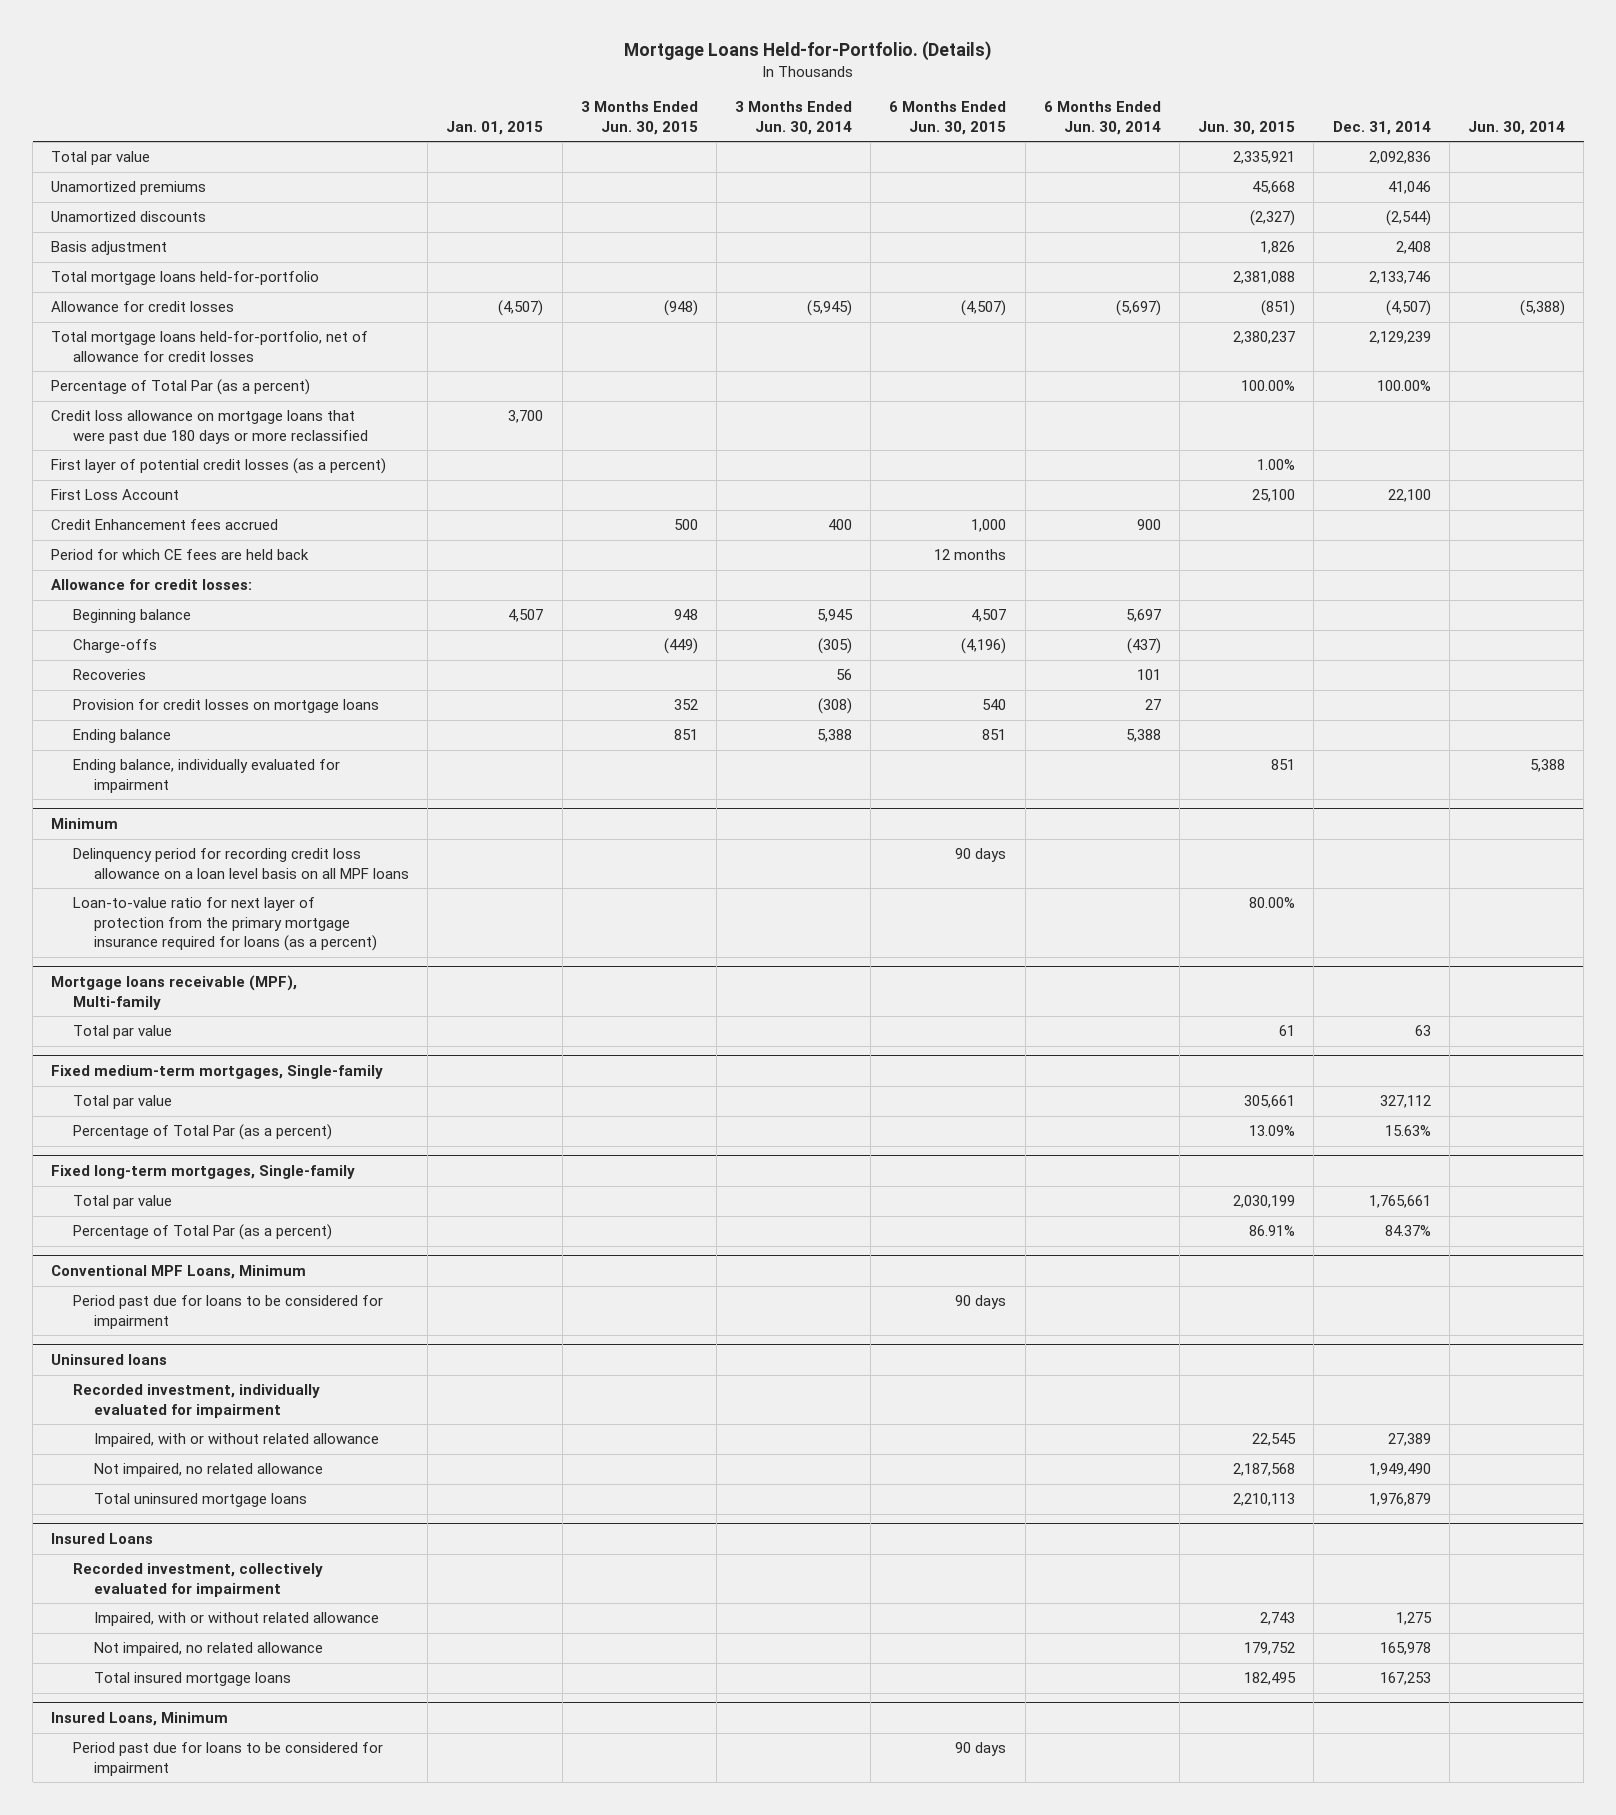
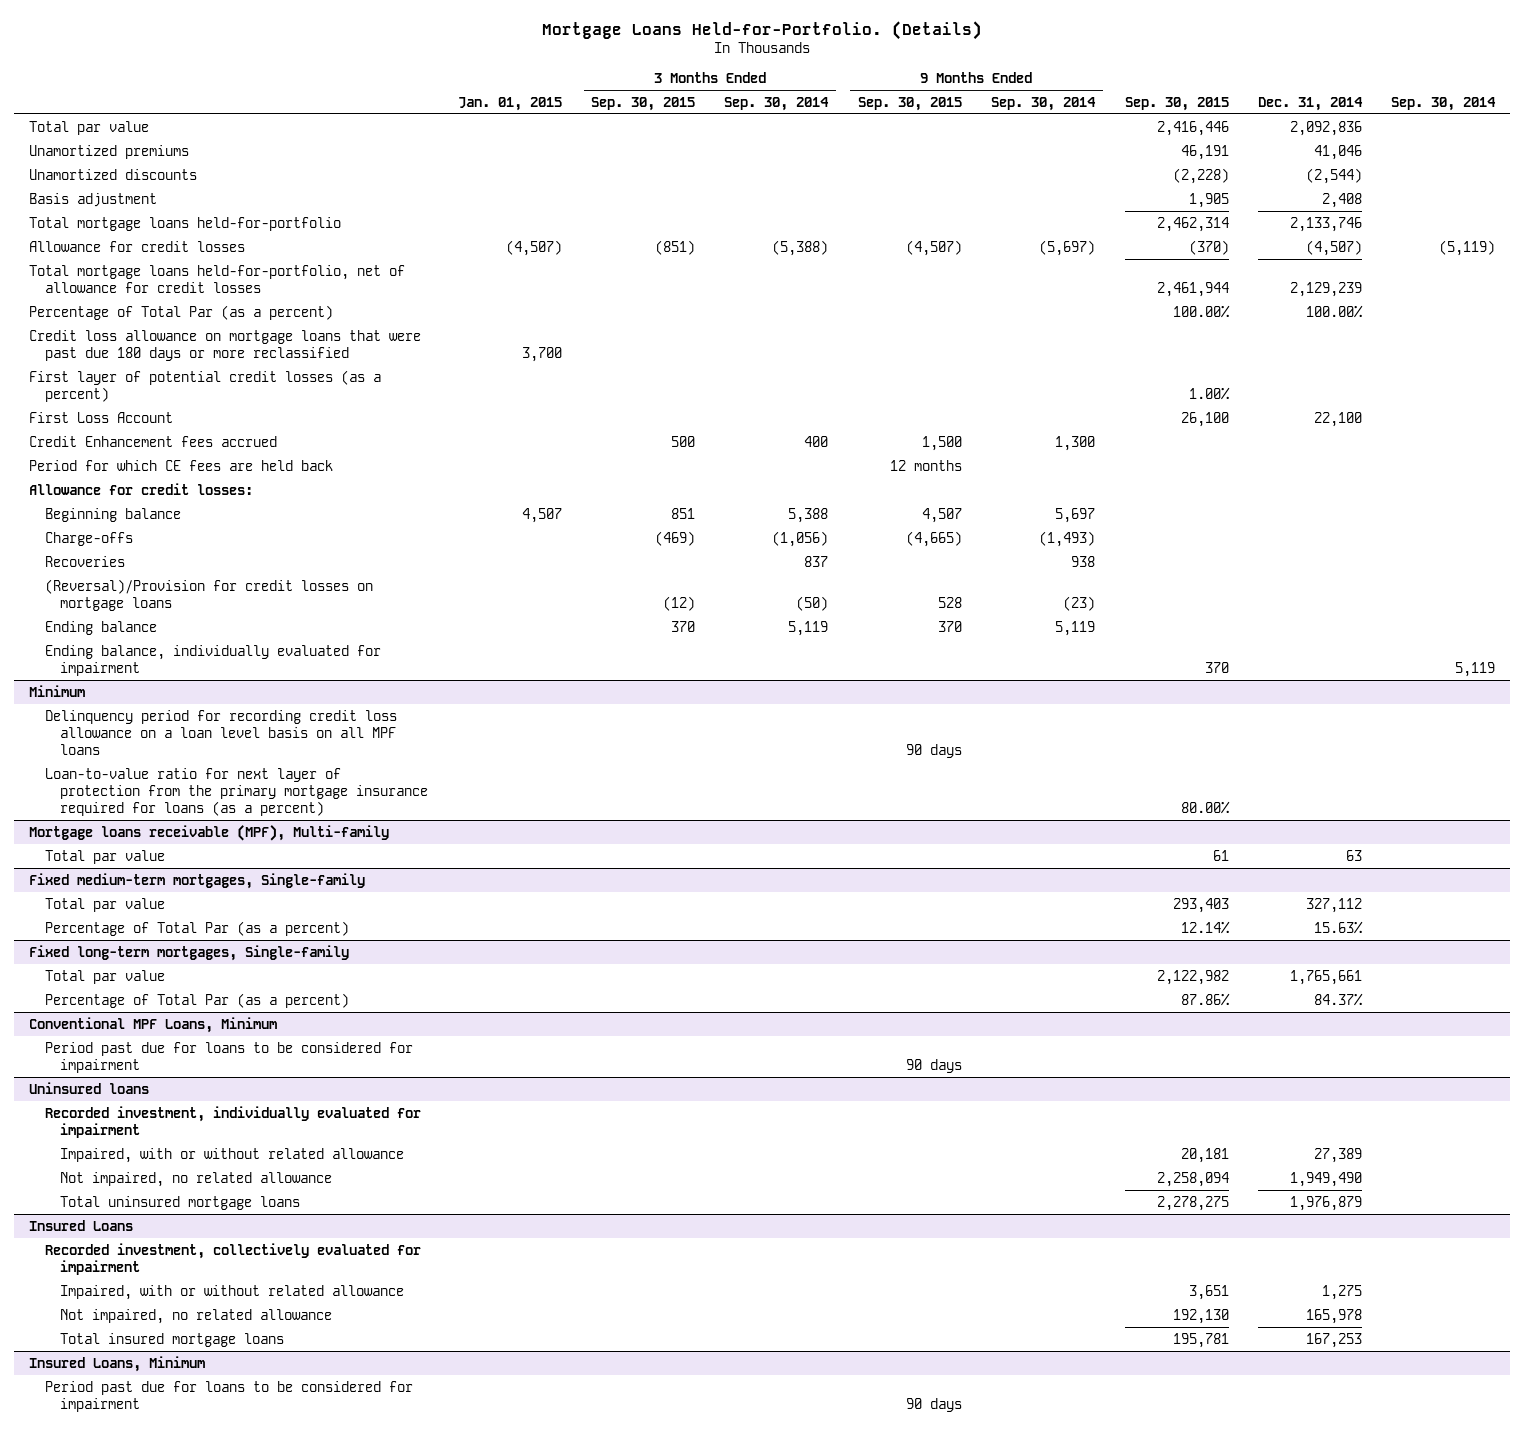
- | Jan. 01, 2015 | 3 Months Ended Jun. 30, 2015 | 3 Months Ended Jun. 30, 2014 | 6 Months Ended Jun. 30, 2015 | 6 Months Ended Jun. 30, 2014 | Jun. 30, 2015 | Dec. 31, 2014 | Jun. 30, 2014
+ | Jan. 01, 2015 | 3 Months Ended Sep. 30, 2015 | 3 Months Ended Sep. 30, 2014 | 9 Months Ended Sep. 30, 2015 | 9 Months Ended Sep. 30, 2014 | Sep. 30, 2015 | Dec. 31, 2014 | Sep. 30, 2014
- Provision for credit losses on mortgage loans | | 352 | (308) | 540 | 27 | | |
+ (Reversal)/Provision for credit losses on mortgage loans | | (12) | (50) | 528 | (23) | | |

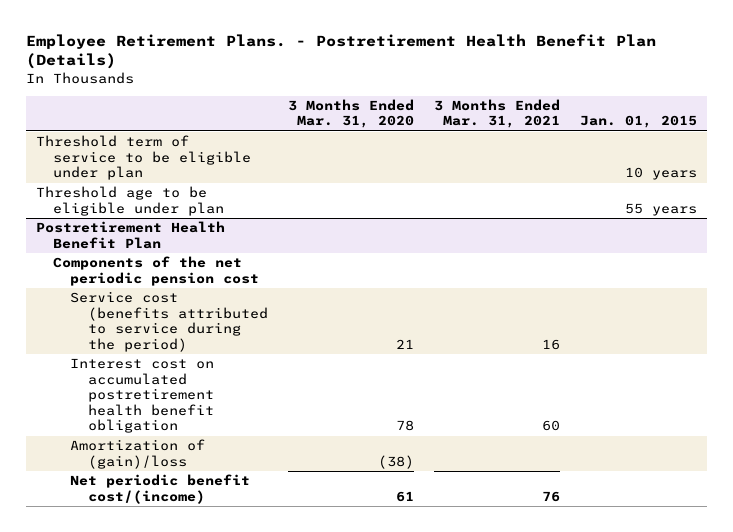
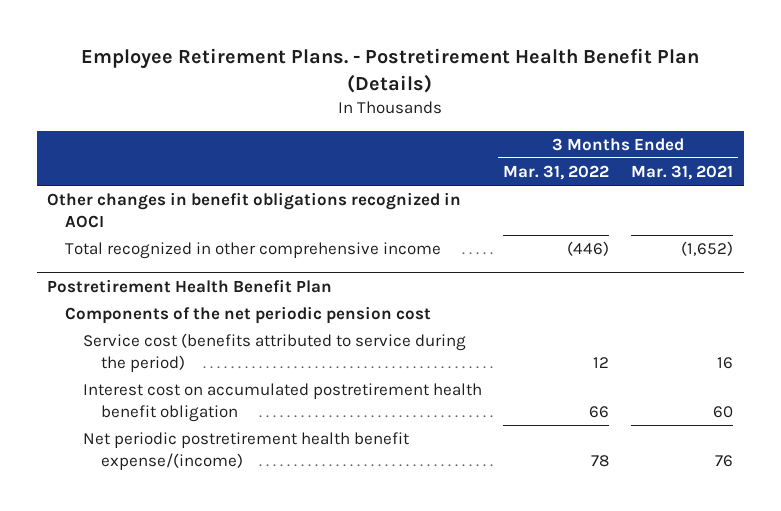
- | 3 Months Ended Mar. 31, 2020 | 3 Months Ended Mar. 31, 2021 | Jan. 01, 2015
+ | 3 Months Ended Mar. 31, 2022 | 3 Months Ended Mar. 31, 2021
- Threshold term of service to be eligible under plan | | | 10 years
- Threshold age to be eligible under plan | | | 55 years
+ Other changes in benefit obligations recognized in AOCI
+ Total recognized in other comprehensive income | (446) | (1,652)
@ Postretirement Health Benefit Plan
- Amortization of (gain)/loss | (38) | |
- Net periodic benefit cost/(income) | 61 | 76 |
+ Net periodic postretirement health benefit expense/(income) | 78 | 76

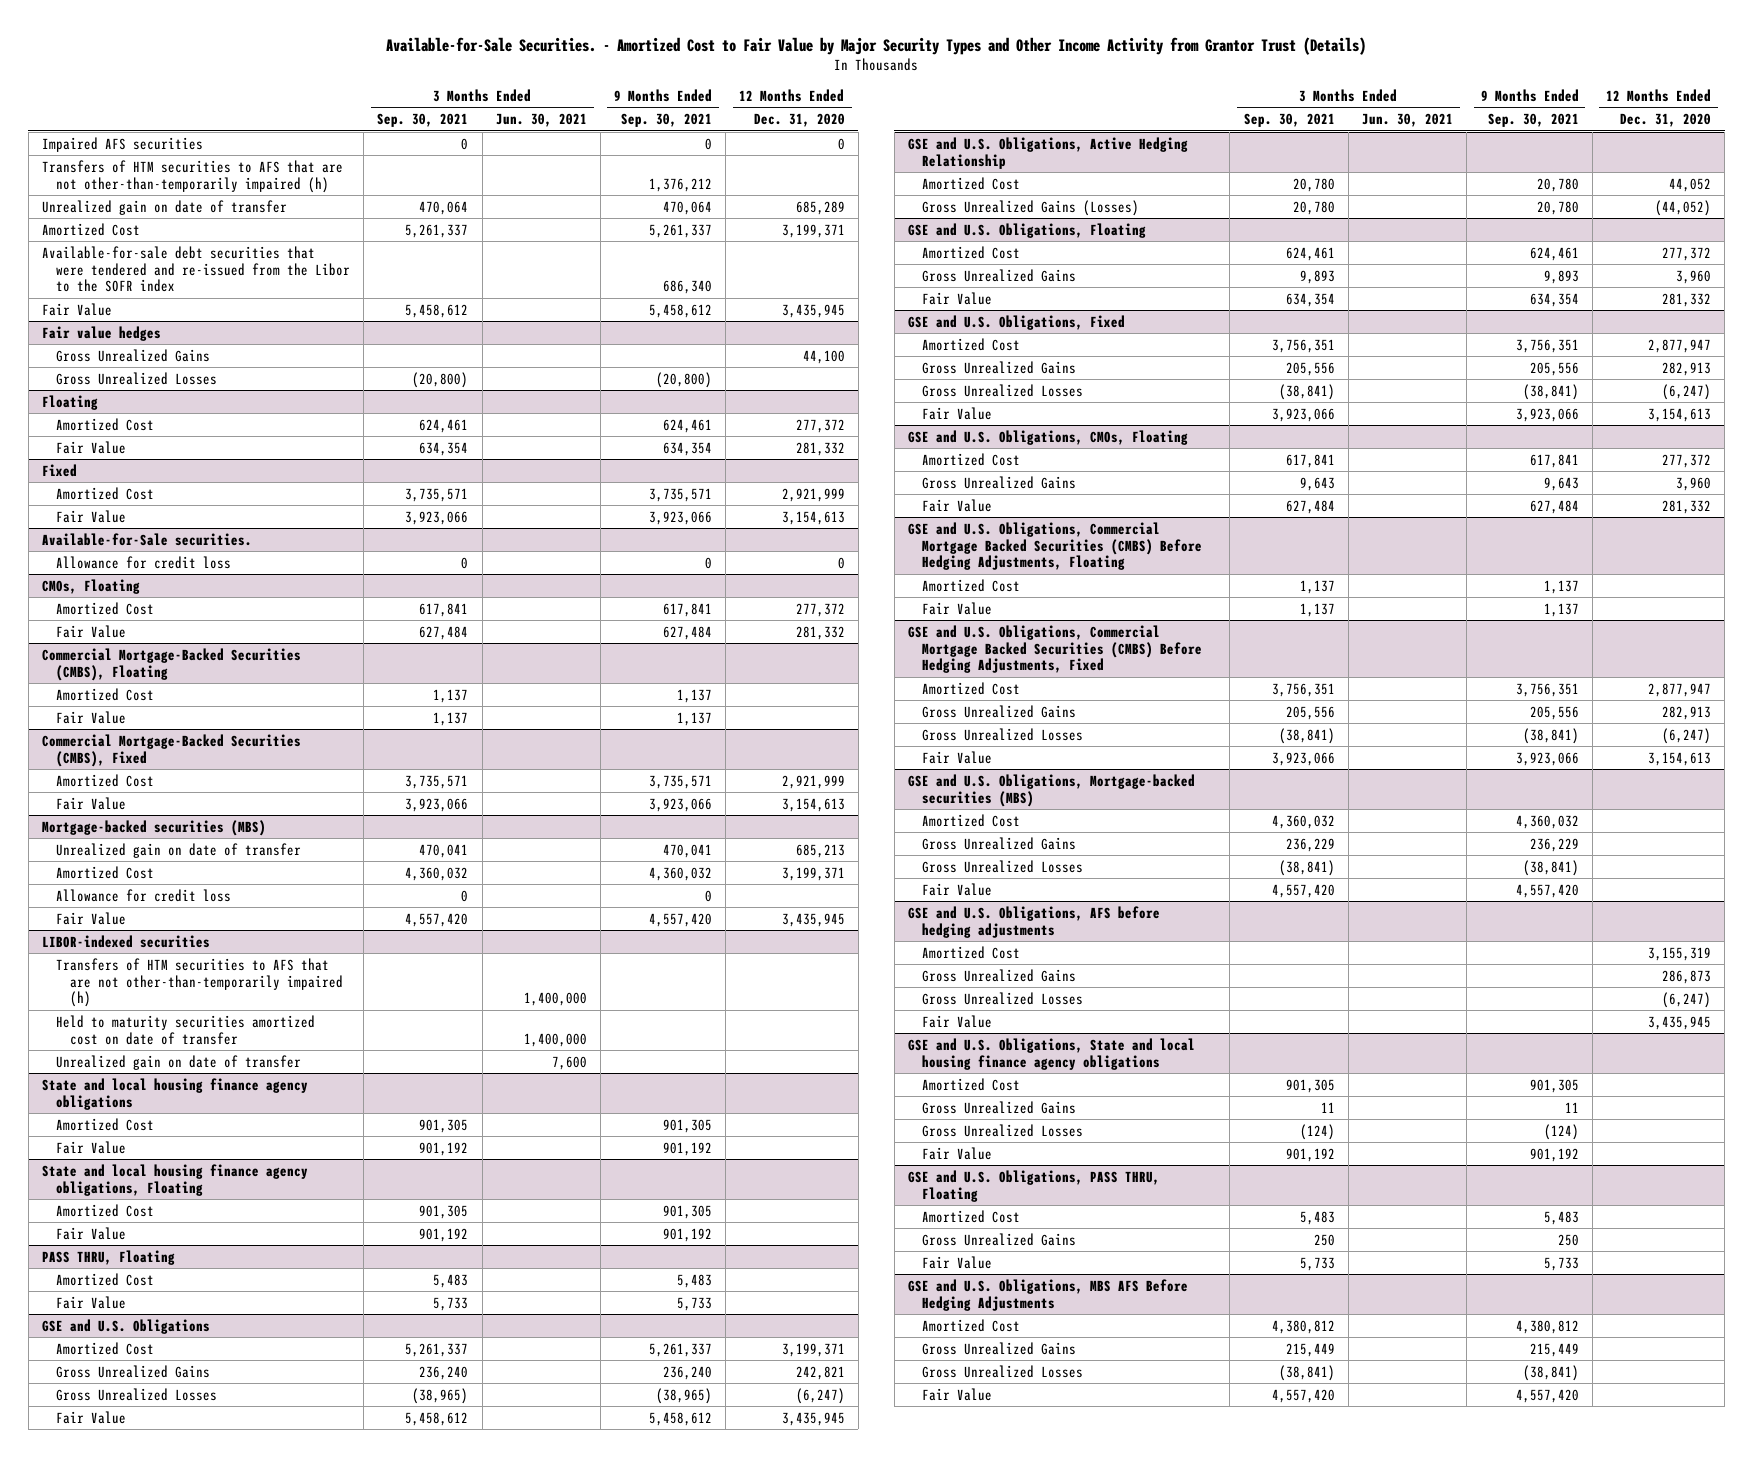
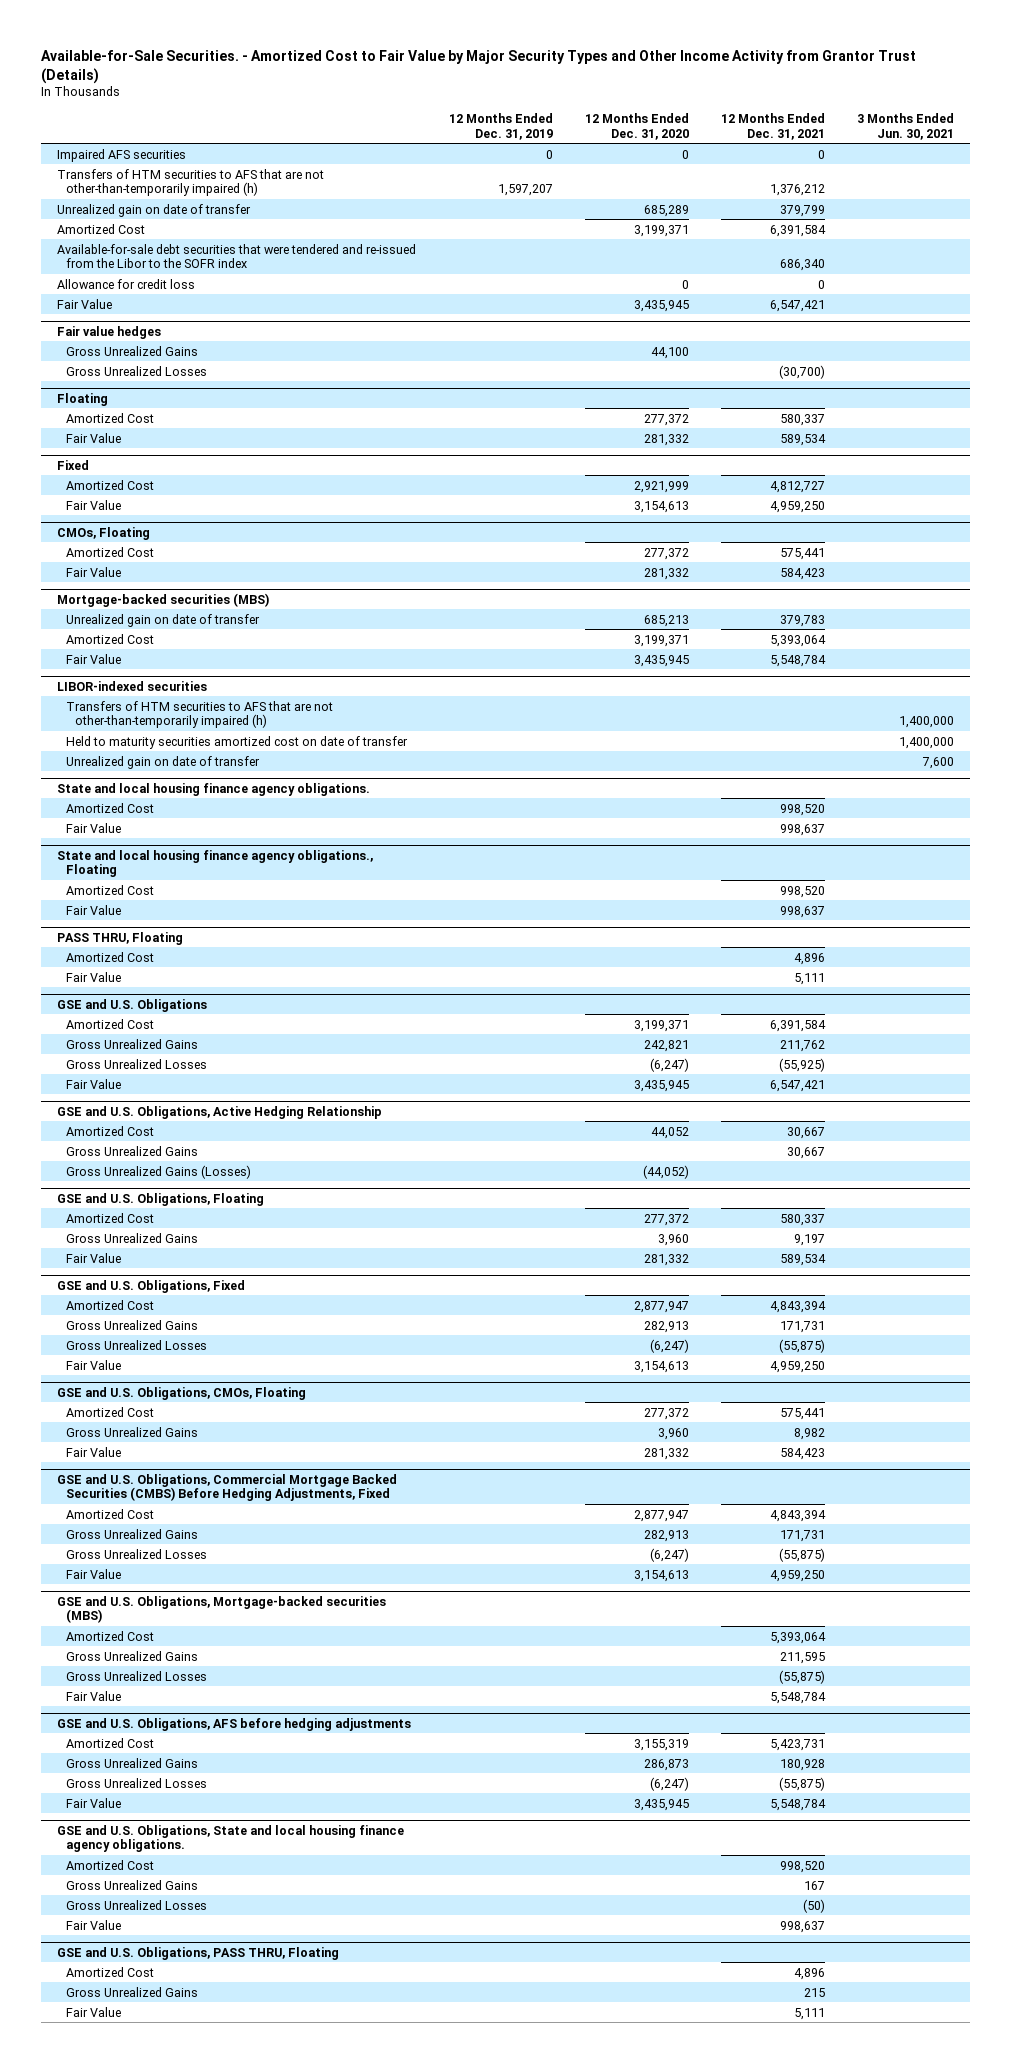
- | 3 Months Ended Sep. 30, 2021 | 3 Months Ended Jun. 30, 2021 | 9 Months Ended Sep. 30, 2021 | 12 Months Ended Dec. 31, 2020
+ | 12 Months Ended Dec. 31, 2019 | 12 Months Ended Dec. 31, 2020 | 12 Months Ended Dec. 31, 2021 | 3 Months Ended Jun. 30, 2021
+ Allowance for credit loss | | 0 | 0 |
- Available-for-Sale securities.
- Allowance for credit loss | 0 | | 0 | 0
- Commercial Mortgage-Backed Securities (CMBS), Floating
- Amortized Cost | 1,137 | | 1,137 |
- Fair Value | 1,137 | | 1,137 |
- Commercial Mortgage-Backed Securities (CMBS), Fixed
- Amortized Cost | 3,735,571 | | 3,735,571 | 2,921,999
- Fair Value | 3,923,066 | | 3,923,066 | 3,154,613
@ Mortgage-backed securities (MBS)
- Allowance for credit loss | 0 | | 0 |
- State and local housing finance agency obligations
+ State and local housing finance agency obligations.
- State and local housing finance agency obligations, Floating
+ State and local housing finance agency obligations., Floating
@ GSE and U.S. Obligations, Active Hedging Relationship
+ Gross Unrealized Gains | | | 30,667 |
- GSE and U.S. Obligations, Commercial Mortgage Backed Securities (CMBS) Before Hedging Adjustments, Floating
- Amortized Cost | 1,137 | | 1,137 |
- Fair Value | 1,137 | | 1,137 |
- GSE and U.S. Obligations, State and local housing finance agency obligations
+ GSE and U.S. Obligations, State and local housing finance agency obligations.
- GSE and U.S. Obligations, MBS AFS Before Hedging Adjustments
- Amortized Cost | 4,380,812 | | 4,380,812 |
- Gross Unrealized Gains | 215,449 | | 215,449 |
- Gross Unrealized Losses | (38,841) | | (38,841) |
- Fair Value | 4,557,420 | | 4,557,420 |

